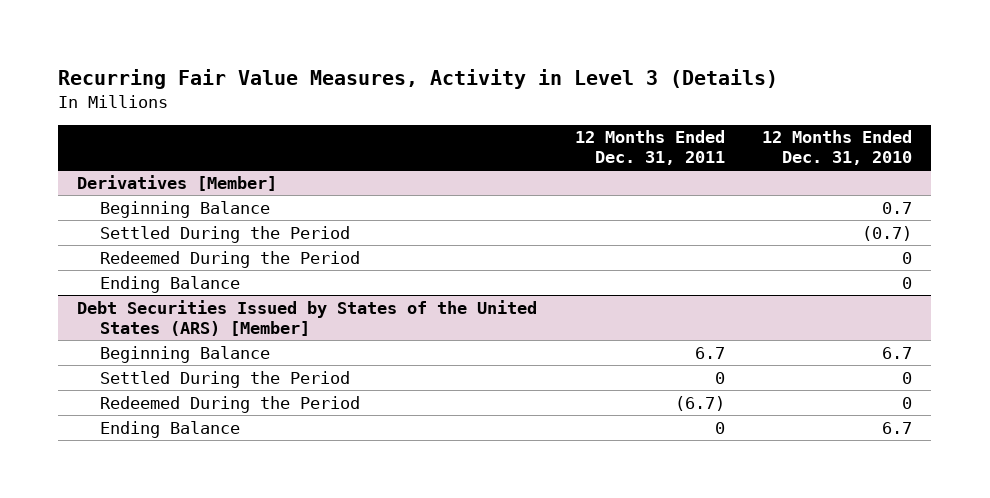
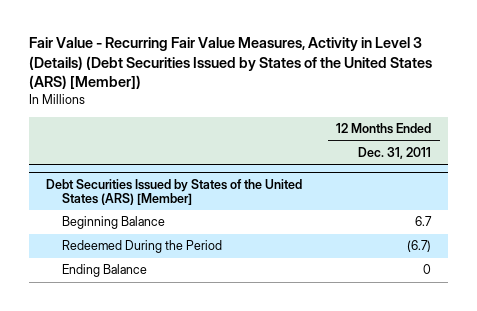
- Recurring Fair Value Measures, Activity in Level 3 (Details)
+ Fair Value - Recurring Fair Value Measures, Activity in Level 3 (Details) (Debt Securities Issued by States of the United States (ARS) [Member])
- | 12 Months Ended Dec. 31, 2011 | 12 Months Ended Dec. 31, 2010
+ | 12 Months Ended Dec. 31, 2011
- Derivatives [Member]
- Beginning Balance | | 0.7
- Settled During the Period | | (0.7)
- Redeemed During the Period | | 0
- Ending Balance | | 0
@ Debt Securities Issued by States of the United States (ARS) [Member]
- Settled During the Period | 0 | 0

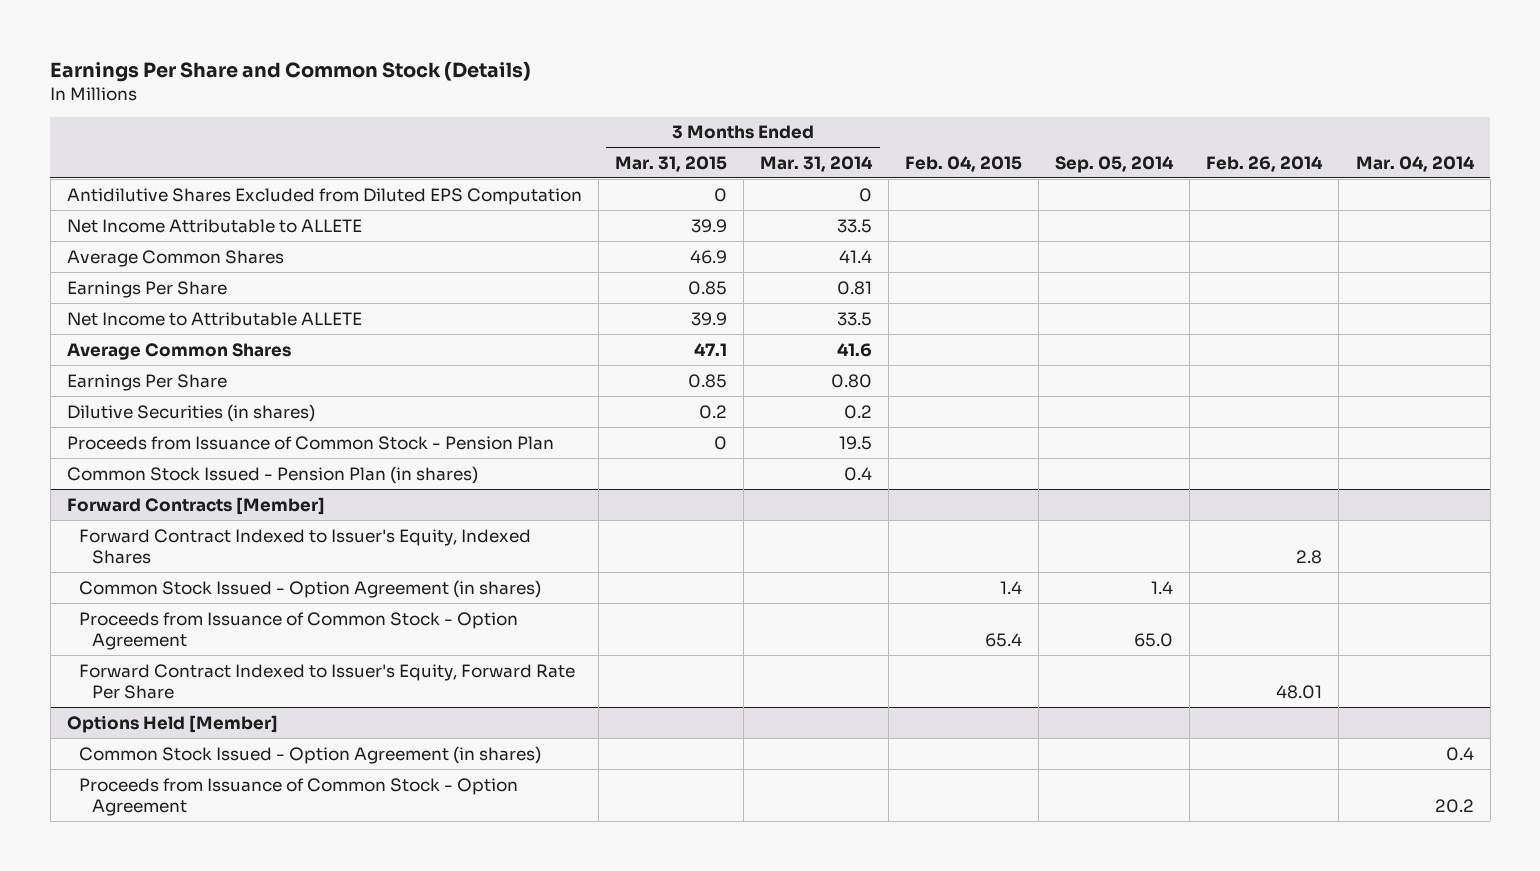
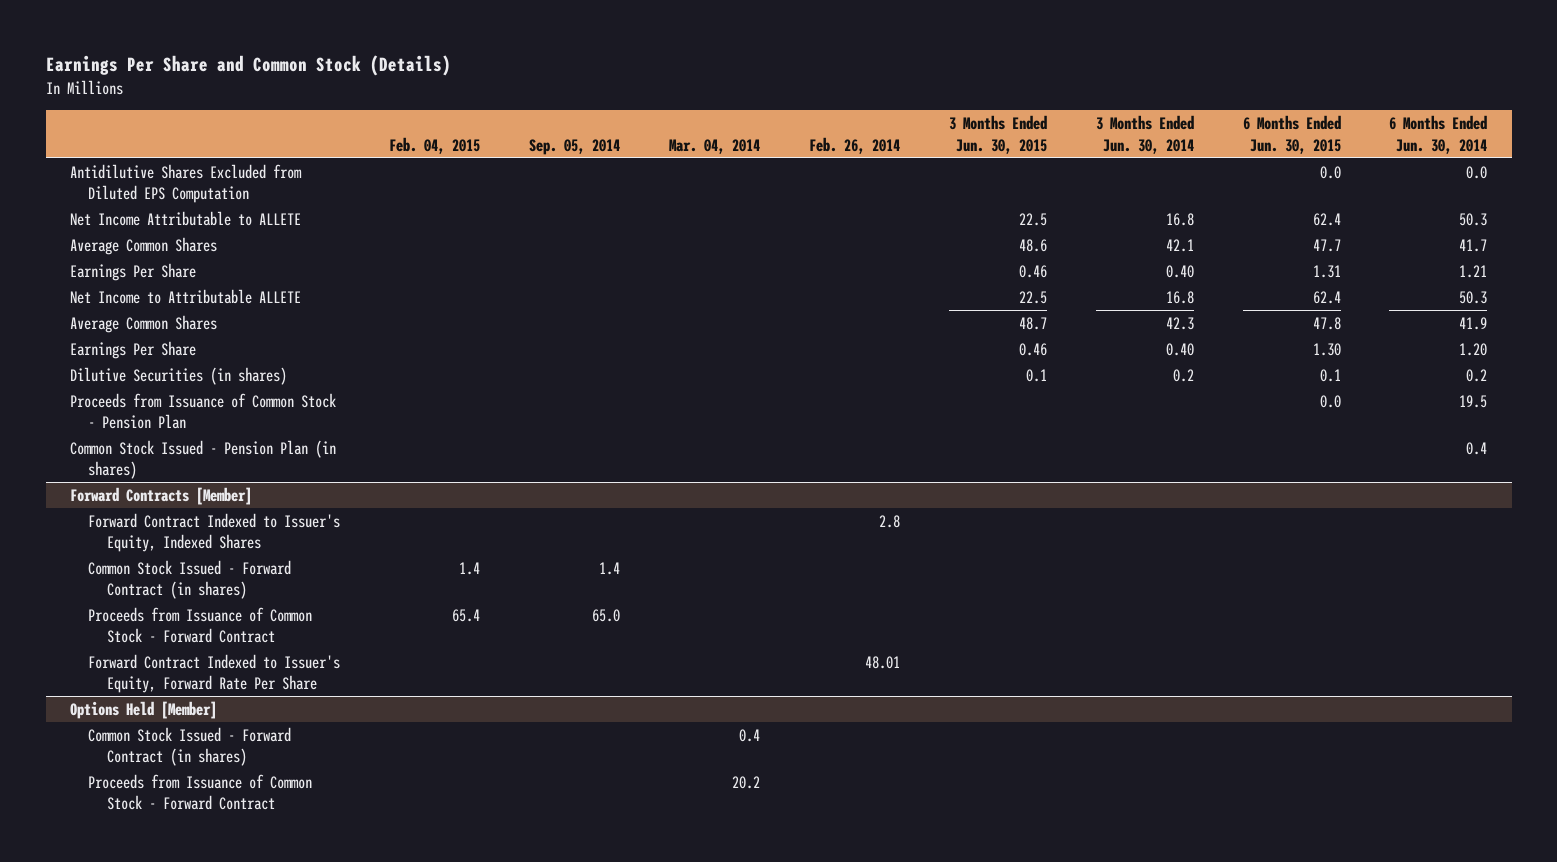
- | 3 Months Ended Mar. 31, 2015 | 3 Months Ended Mar. 31, 2014 | Feb. 04, 2015 | Sep. 05, 2014 | Feb. 26, 2014 | Mar. 04, 2014
+ | Feb. 04, 2015 | Sep. 05, 2014 | Mar. 04, 2014 | Feb. 26, 2014 | 3 Months Ended Jun. 30, 2015 | 3 Months Ended Jun. 30, 2014 | 6 Months Ended Jun. 30, 2015 | 6 Months Ended Jun. 30, 2014
@ Forward Contracts [Member]
- Common Stock Issued - Option Agreement (in shares) | | | 1.4 | 1.4 | |
- Proceeds from Issuance of Common Stock - Option Agreement | | | 65.4 | 65.0 | |
+ Common Stock Issued - Forward Contract (in shares) | 1.4 | 1.4 | | | | | |
+ Proceeds from Issuance of Common Stock - Forward Contract | 65.4 | 65.0 | | | | | |
@ Options Held [Member]
- Common Stock Issued - Option Agreement (in shares) | | | | | | 0.4
- Proceeds from Issuance of Common Stock - Option Agreement | | | | | | 20.2
+ Common Stock Issued - Forward Contract (in shares) | | | 0.4 | | | | |
+ Proceeds from Issuance of Common Stock - Forward Contract | | | 20.2 | | | | |

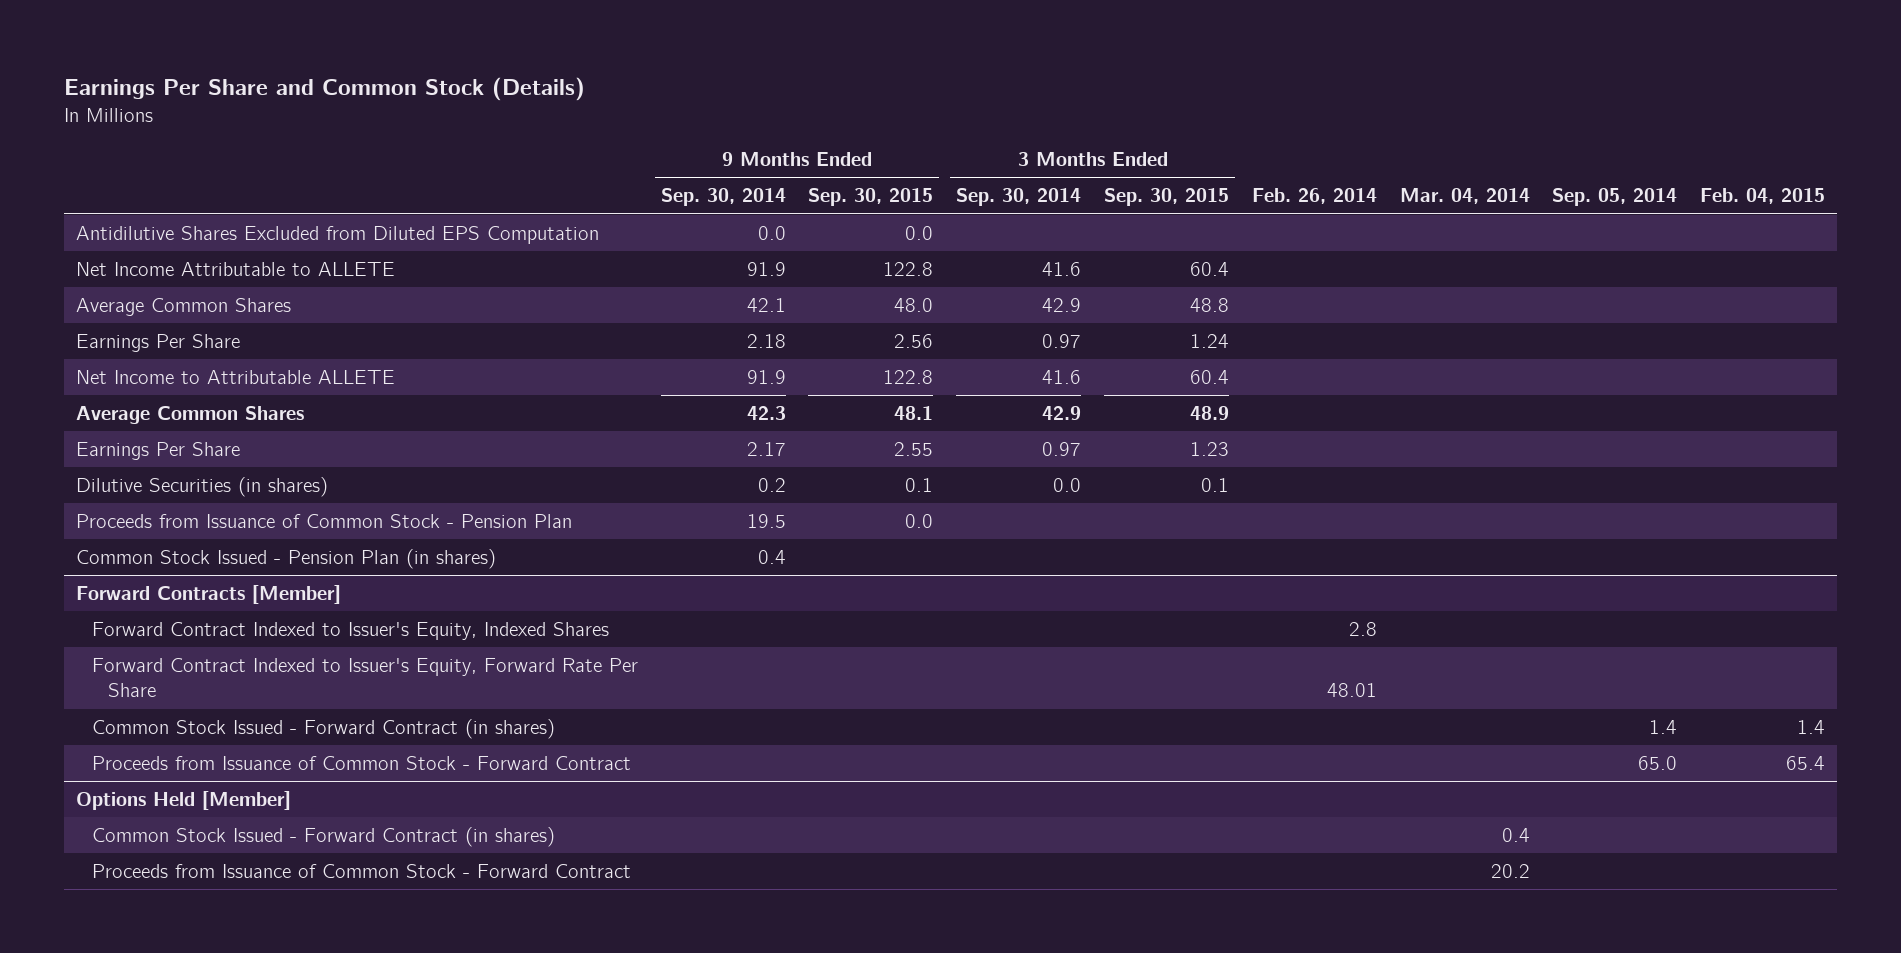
- | Feb. 04, 2015 | Sep. 05, 2014 | Mar. 04, 2014 | Feb. 26, 2014 | 3 Months Ended Jun. 30, 2015 | 3 Months Ended Jun. 30, 2014 | 6 Months Ended Jun. 30, 2015 | 6 Months Ended Jun. 30, 2014
+ | 9 Months Ended Sep. 30, 2014 | 9 Months Ended Sep. 30, 2015 | 3 Months Ended Sep. 30, 2014 | 3 Months Ended Sep. 30, 2015 | Feb. 26, 2014 | Mar. 04, 2014 | Sep. 05, 2014 | Feb. 04, 2015
@ Forward Contracts [Member]
moved up: Forward Contract Indexed to Issuer's Equity, Forward Rate Per Share | | | | | 48.01 | | |

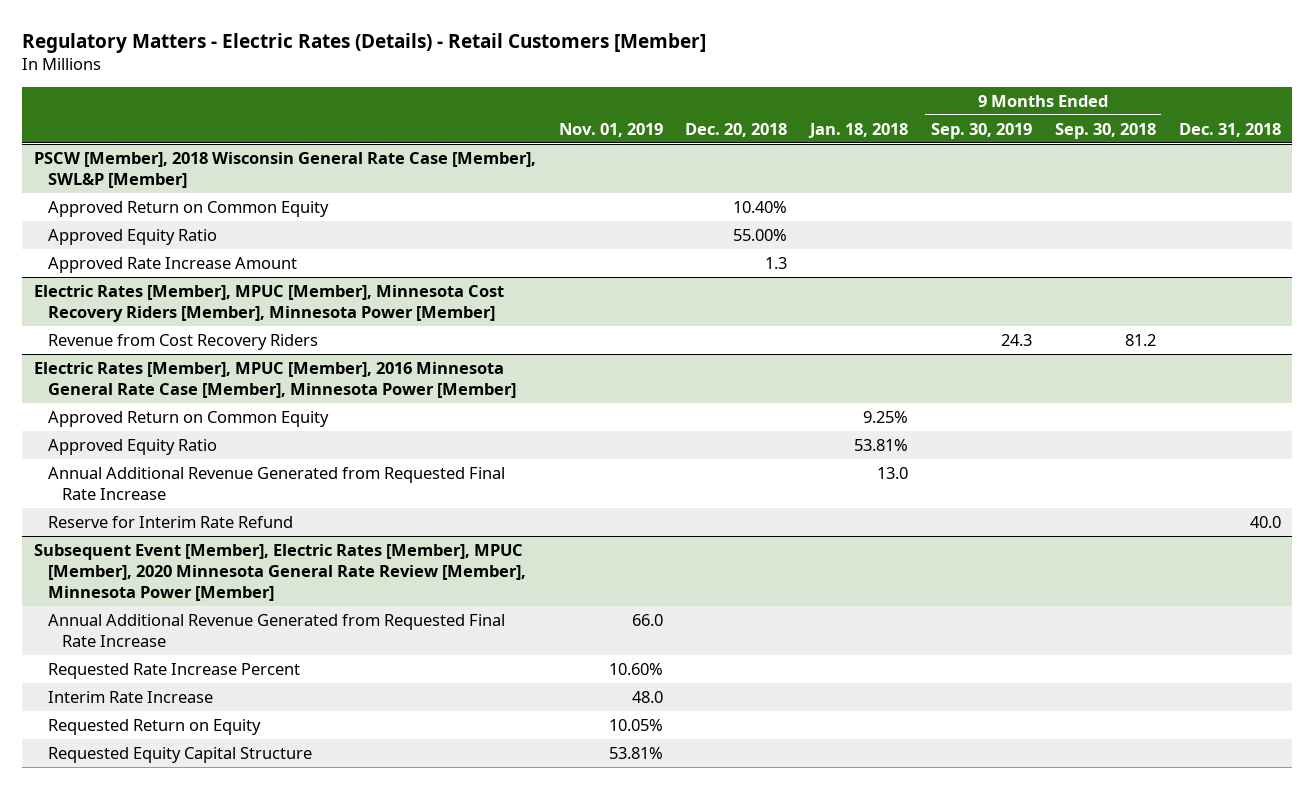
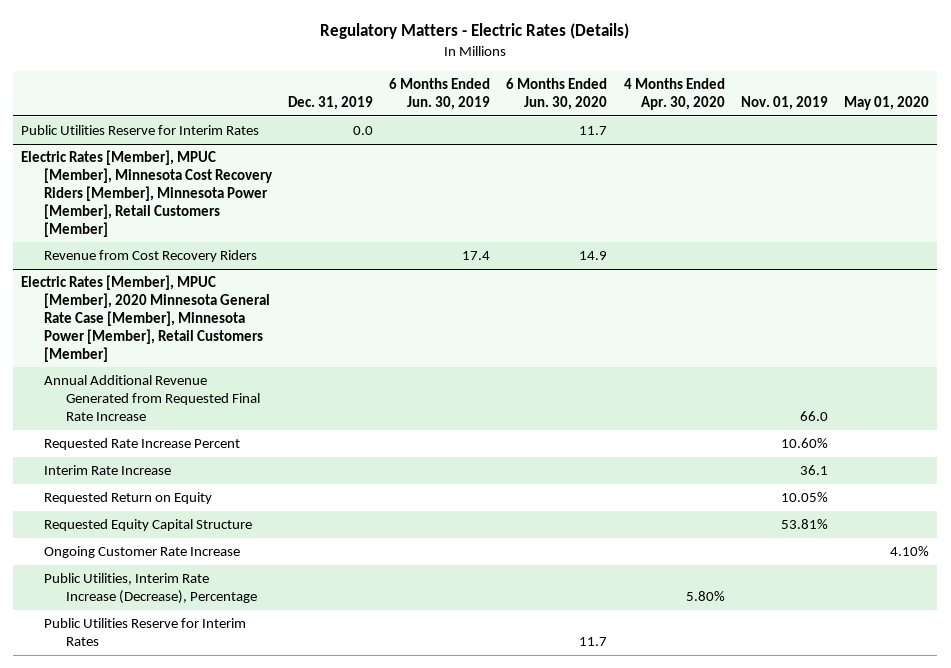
- Regulatory Matters - Electric Rates (Details) - Retail Customers [Member]
+ Regulatory Matters - Electric Rates (Details)
- | Nov. 01, 2019 | Dec. 20, 2018 | Jan. 18, 2018 | 9 Months Ended Sep. 30, 2019 | 9 Months Ended Sep. 30, 2018 | Dec. 31, 2018
+ | Dec. 31, 2019 | 6 Months Ended Jun. 30, 2019 | 6 Months Ended Jun. 30, 2020 | 4 Months Ended Apr. 30, 2020 | Nov. 01, 2019 | May 01, 2020
- PSCW [Member], 2018 Wisconsin General Rate Case [Member], SWL&P [Member]
- Approved Return on Common Equity | | 10.40% | | | |
- Approved Equity Ratio | | 55.00% | | | |
- Approved Rate Increase Amount | | 1.3 | | | |
- Electric Rates [Member], MPUC [Member], Minnesota Cost Recovery Riders [Member], Minnesota Power [Member]
+ Public Utilities Reserve for Interim Rates | 0.0 | | 11.7 | | |
+ Electric Rates [Member], MPUC [Member], Minnesota Cost Recovery Riders [Member], Minnesota Power [Member], Retail Customers [Member]
- Electric Rates [Member], MPUC [Member], 2016 Minnesota General Rate Case [Member], Minnesota Power [Member]
- Approved Return on Common Equity | | | 9.25% | | |
- Approved Equity Ratio | | | 53.81% | | |
- Annual Additional Revenue Generated from Requested Final Rate Increase | | | 13.0 | | |
- Reserve for Interim Rate Refund | | | | | | 40.0
- Subsequent Event [Member], Electric Rates [Member], MPUC [Member], 2020 Minnesota General Rate Review [Member], Minnesota Power [Member]
+ Electric Rates [Member], MPUC [Member], 2020 Minnesota General Rate Case [Member], Minnesota Power [Member], Retail Customers [Member]
- Interim Rate Increase | 48.0 | | | | |
+ Interim Rate Increase | | | | | 36.1 |
+ Ongoing Customer Rate Increase | | | | | | 4.10%
+ Public Utilities, Interim Rate Increase (Decrease), Percentage | | | | 5.80% | |
+ Public Utilities Reserve for Interim Rates | | | 11.7 | | |

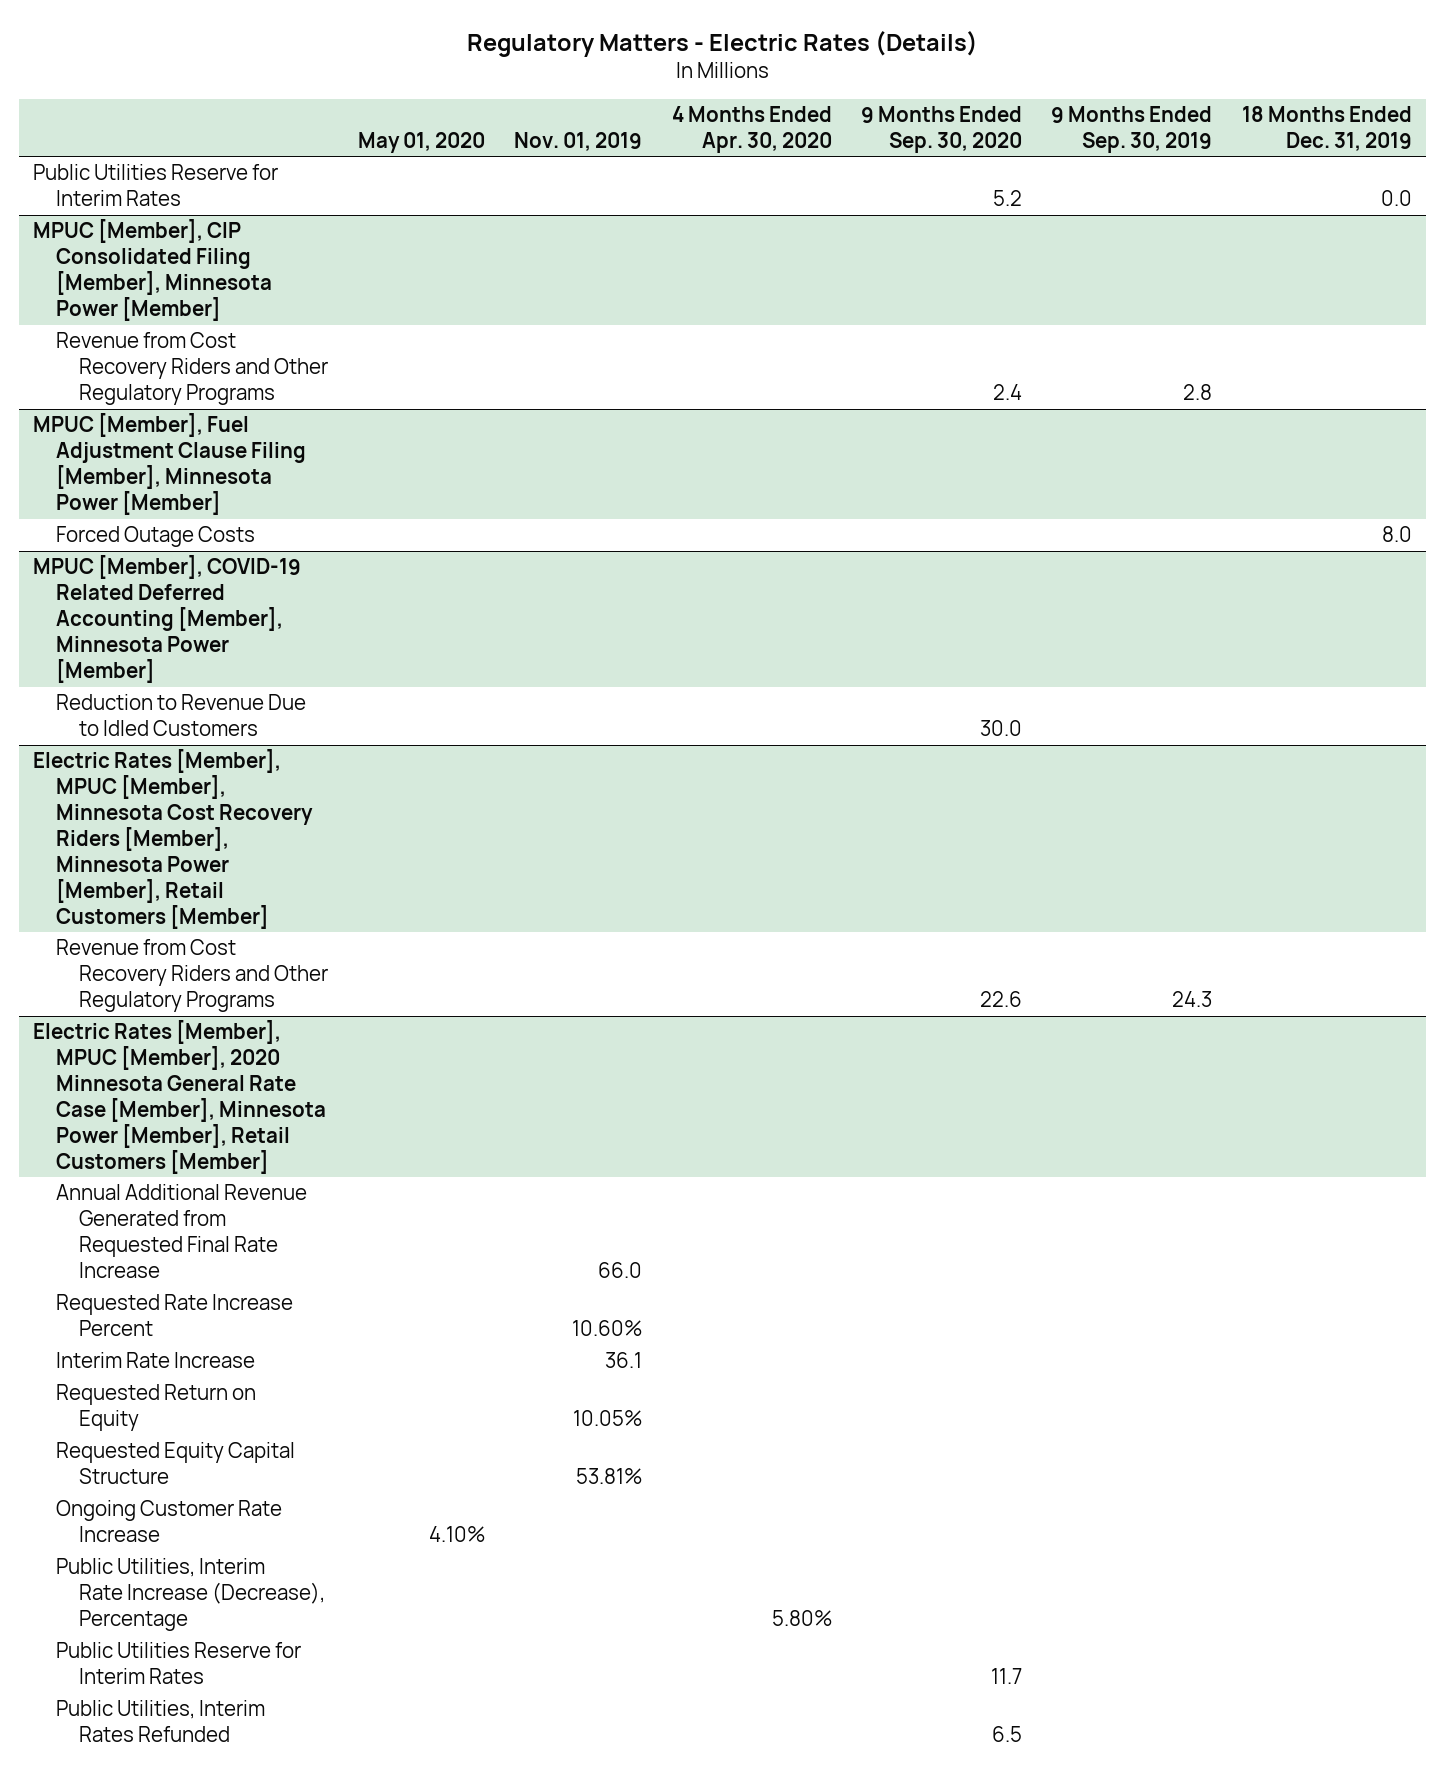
- | Dec. 31, 2019 | 6 Months Ended Jun. 30, 2019 | 6 Months Ended Jun. 30, 2020 | 4 Months Ended Apr. 30, 2020 | Nov. 01, 2019 | May 01, 2020
+ | May 01, 2020 | Nov. 01, 2019 | 4 Months Ended Apr. 30, 2020 | 9 Months Ended Sep. 30, 2020 | 9 Months Ended Sep. 30, 2019 | 18 Months Ended Dec. 31, 2019
+ MPUC [Member], CIP Consolidated Filing [Member], Minnesota Power [Member]
+ Revenue from Cost Recovery Riders and Other Regulatory Programs | | | | 2.4 | 2.8 |
+ MPUC [Member], Fuel Adjustment Clause Filing [Member], Minnesota Power [Member]
+ Forced Outage Costs | | | | | | 8.0
+ MPUC [Member], COVID-19 Related Deferred Accounting [Member], Minnesota Power [Member]
+ Reduction to Revenue Due to Idled Customers | | | | 30.0 | |
@ Electric Rates [Member], MPUC [Member], Minnesota Cost Recovery Riders [Member], Minnesota Power [Member], Retail Customers [Member]
- Revenue from Cost Recovery Riders | | 17.4 | 14.9 | | |
+ Revenue from Cost Recovery Riders and Other Regulatory Programs | | | | 22.6 | 24.3 |
@ Electric Rates [Member], MPUC [Member], 2020 Minnesota General Rate Case [Member], Minnesota Power [Member], Retail Customers [Member]
+ Public Utilities, Interim Rates Refunded | | | | 6.5 | |

